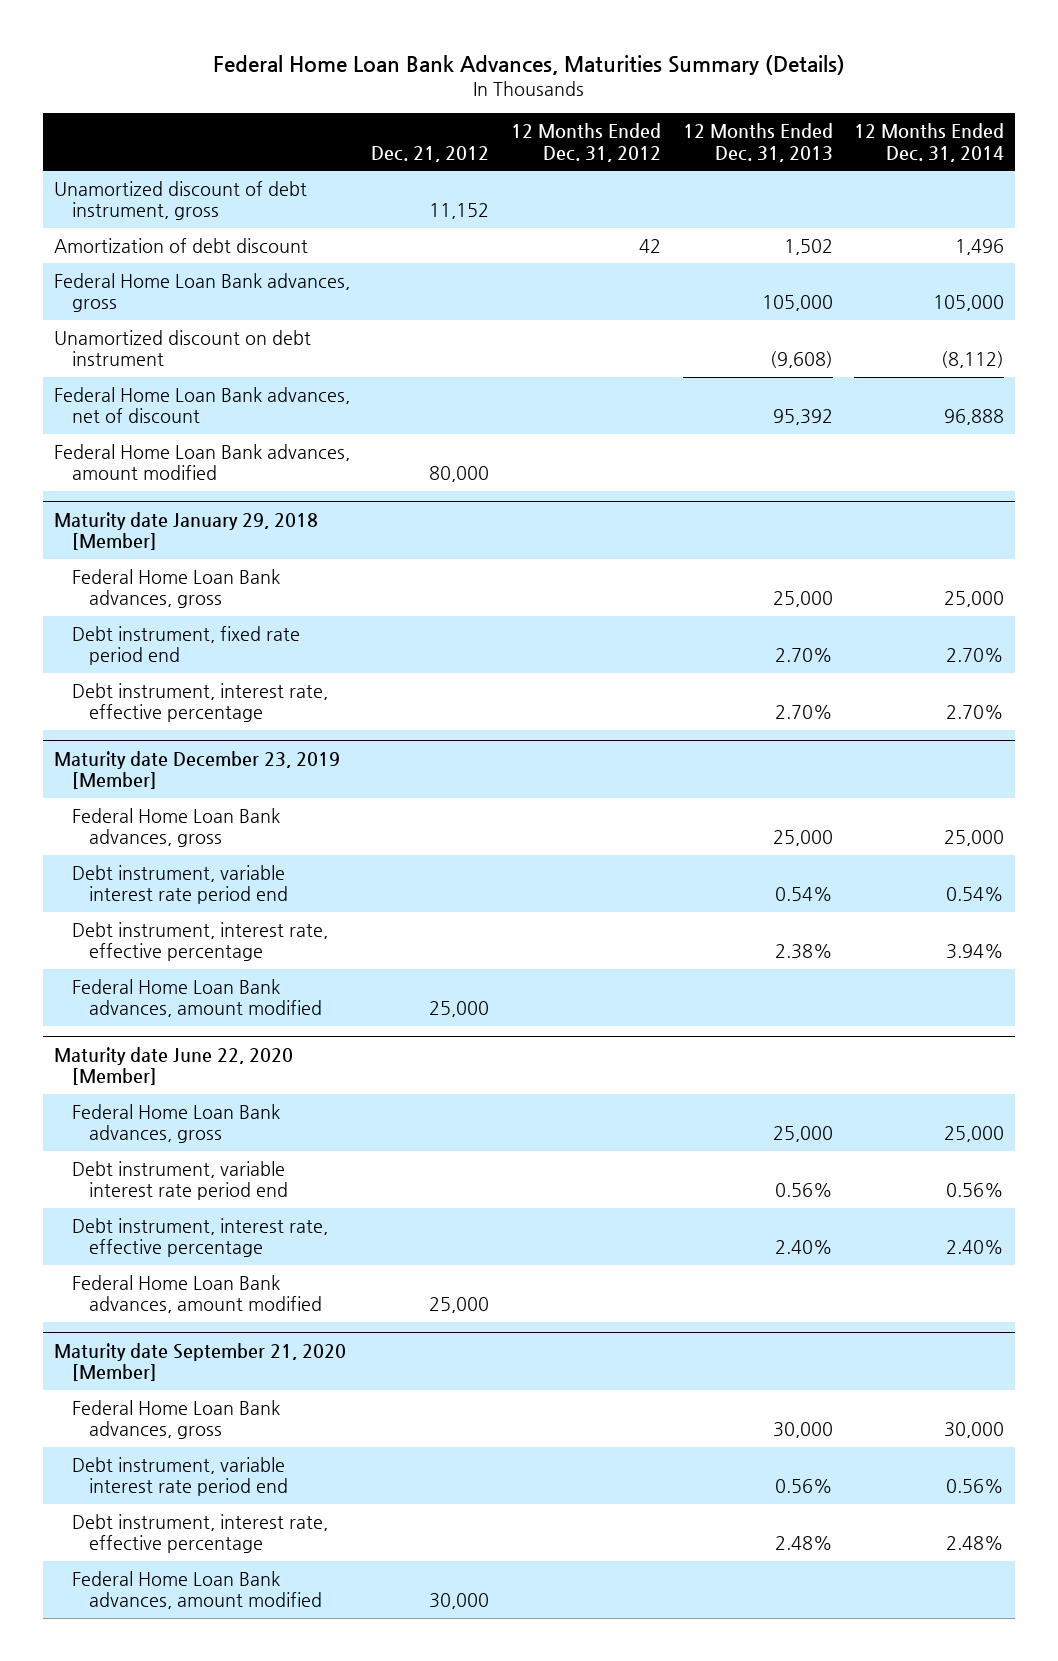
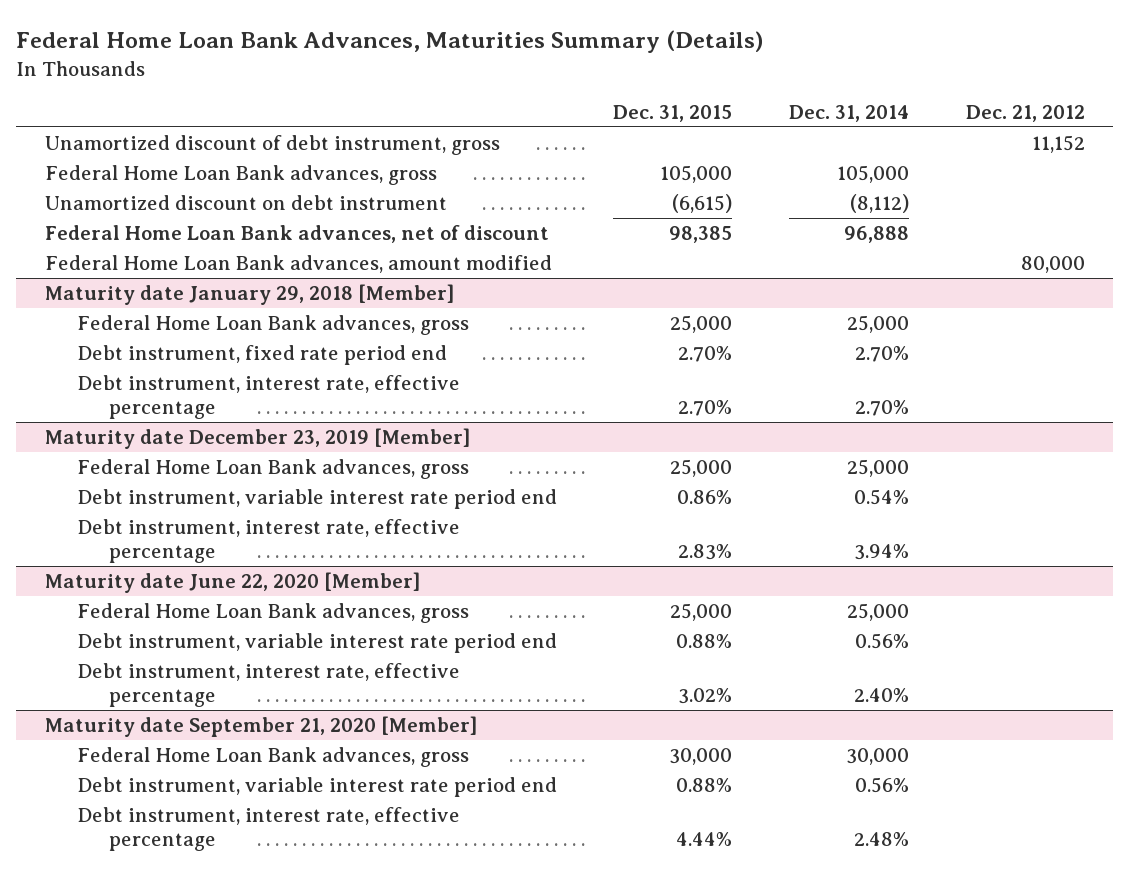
- | Dec. 21, 2012 | 12 Months Ended Dec. 31, 2012 | 12 Months Ended Dec. 31, 2013 | 12 Months Ended Dec. 31, 2014
+ | Dec. 31, 2015 | Dec. 31, 2014 | Dec. 21, 2012
- Amortization of debt discount | | 42 | 1,502 | 1,496
@ Maturity date December 23, 2019 [Member]
- Federal Home Loan Bank advances, amount modified | 25,000 | | |
@ Maturity date June 22, 2020 [Member]
- Federal Home Loan Bank advances, amount modified | 25,000 | | |
@ Maturity date September 21, 2020 [Member]
- Federal Home Loan Bank advances, amount modified | 30,000 | | |

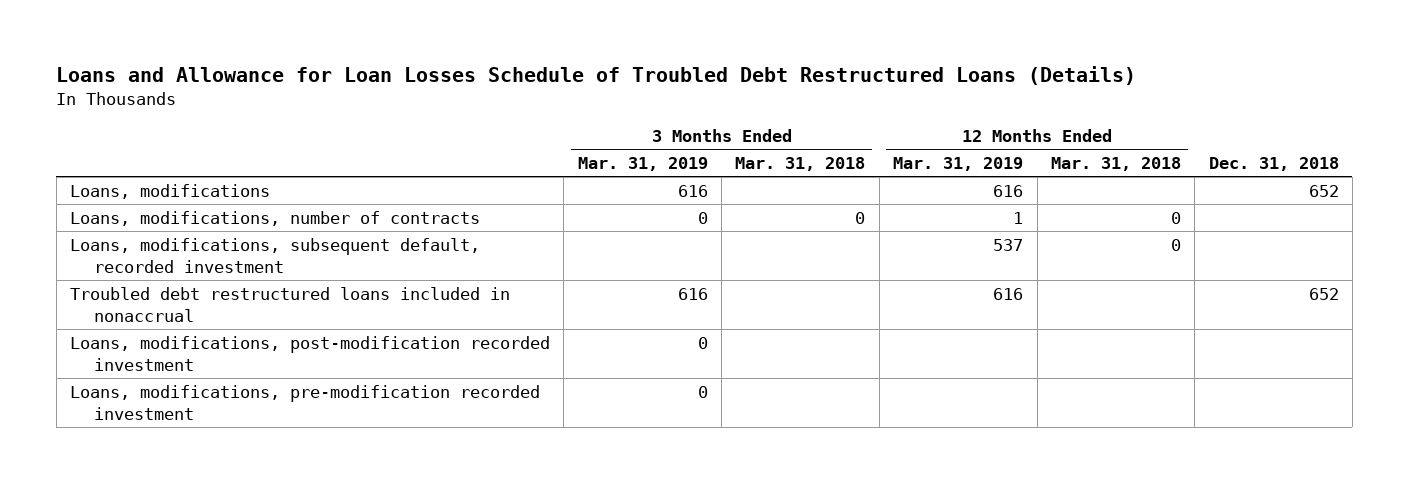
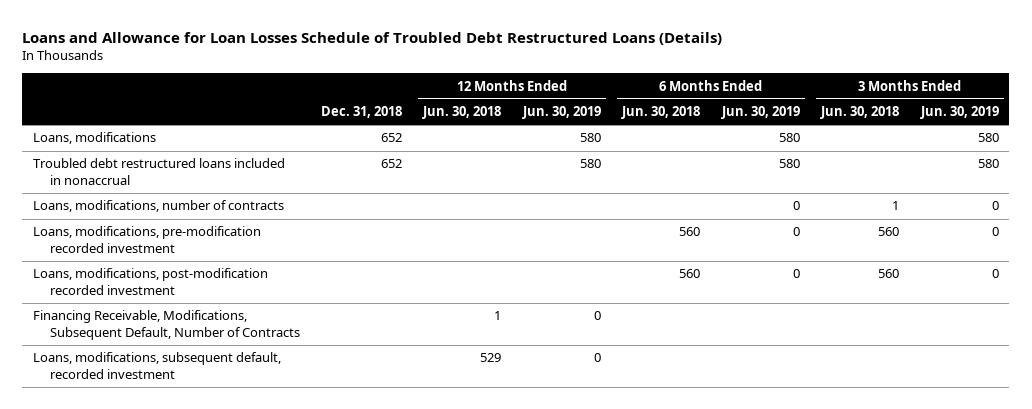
- | 3 Months Ended Mar. 31, 2019 | 3 Months Ended Mar. 31, 2018 | 12 Months Ended Mar. 31, 2019 | 12 Months Ended Mar. 31, 2018 | Dec. 31, 2018
+ | Dec. 31, 2018 | 12 Months Ended Jun. 30, 2018 | 12 Months Ended Jun. 30, 2019 | 6 Months Ended Jun. 30, 2018 | 6 Months Ended Jun. 30, 2019 | 3 Months Ended Jun. 30, 2018 | 3 Months Ended Jun. 30, 2019
moved down: Loans, modifications, number of contracts | | | | | 0 | 1 | 0
moved down: Loans, modifications, post-modification recorded investment | | | | 560 | 0 | 560 | 0
+ Financing Receivable, Modifications, Subsequent Default, Number of Contracts | | 1 | 0 | | | |
moved down: Loans, modifications, subsequent default, recorded investment | | 529 | 0 | | | |

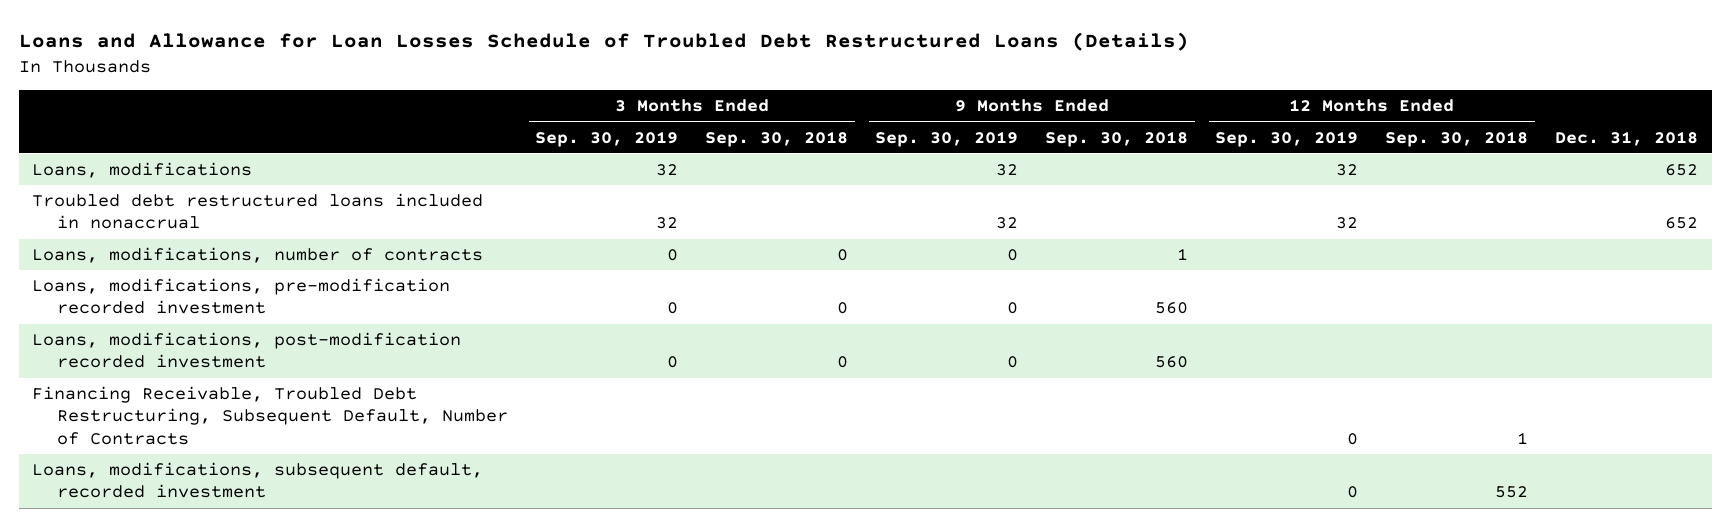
- | Dec. 31, 2018 | 12 Months Ended Jun. 30, 2018 | 12 Months Ended Jun. 30, 2019 | 6 Months Ended Jun. 30, 2018 | 6 Months Ended Jun. 30, 2019 | 3 Months Ended Jun. 30, 2018 | 3 Months Ended Jun. 30, 2019
+ | 3 Months Ended Sep. 30, 2019 | 3 Months Ended Sep. 30, 2018 | 9 Months Ended Sep. 30, 2019 | 9 Months Ended Sep. 30, 2018 | 12 Months Ended Sep. 30, 2019 | 12 Months Ended Sep. 30, 2018 | Dec. 31, 2018
- Financing Receivable, Modifications, Subsequent Default, Number of Contracts | | 1 | 0 | | | |
+ Financing Receivable, Troubled Debt Restructuring, Subsequent Default, Number of Contracts | | | | | 0 | 1 |

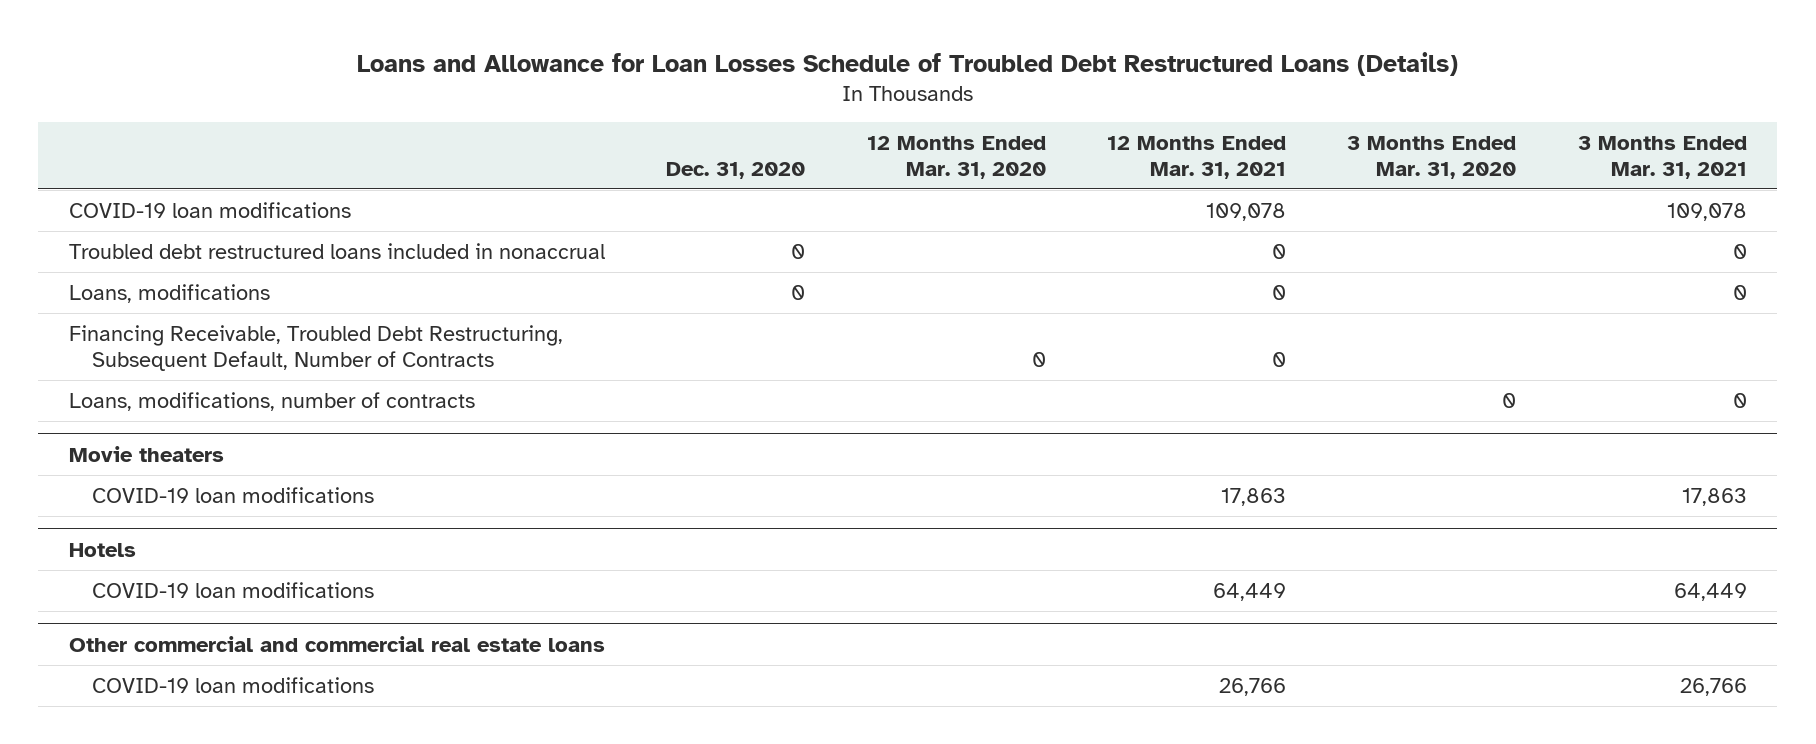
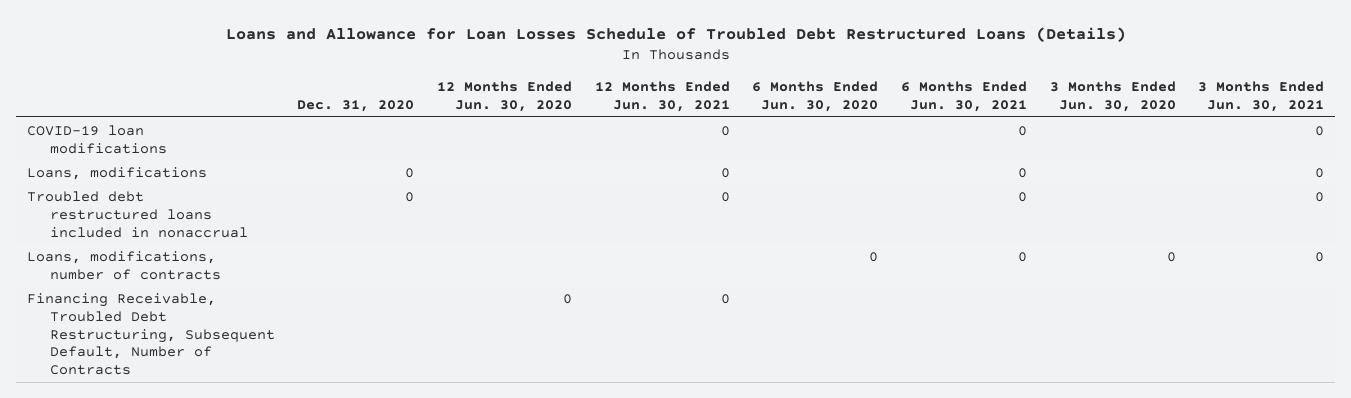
- | Dec. 31, 2020 | 12 Months Ended Mar. 31, 2020 | 12 Months Ended Mar. 31, 2021 | 3 Months Ended Mar. 31, 2020 | 3 Months Ended Mar. 31, 2021
+ | Dec. 31, 2020 | 12 Months Ended Jun. 30, 2020 | 12 Months Ended Jun. 30, 2021 | 6 Months Ended Jun. 30, 2020 | 6 Months Ended Jun. 30, 2021 | 3 Months Ended Jun. 30, 2020 | 3 Months Ended Jun. 30, 2021
moved down: Troubled debt restructured loans included in nonaccrual | 0 | | 0 | | 0 | | 0
- Movie theaters
- COVID-19 loan modifications | | | 17,863 | | 17,863
- Hotels
- COVID-19 loan modifications | | | 64,449 | | 64,449
- Other commercial and commercial real estate loans
- COVID-19 loan modifications | | | 26,766 | | 26,766
moved down: Financing Receivable, Troubled Debt Restructuring, Subsequent Default, Number of Contracts | | 0 | 0 | | | |

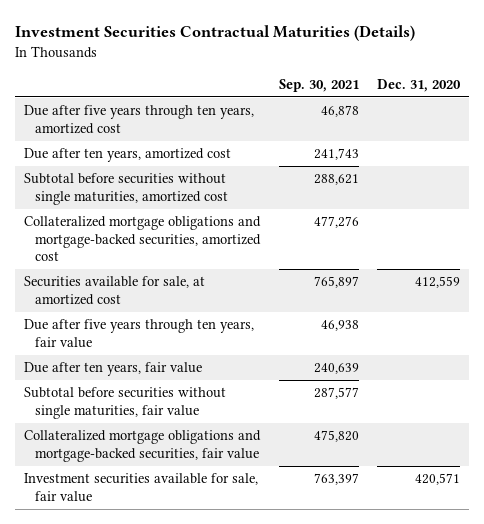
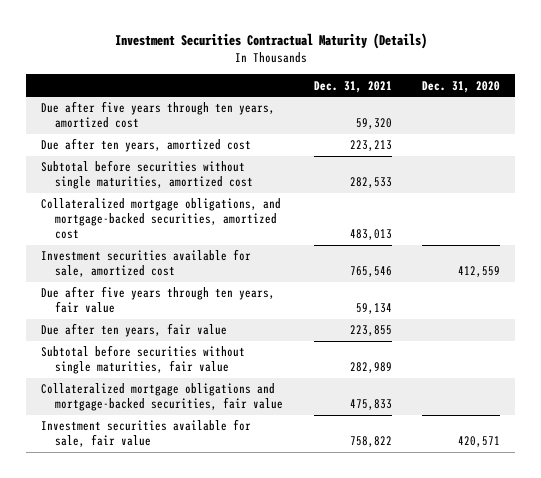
- Investment Securities Contractual Maturities (Details)
+ Investment Securities Contractual Maturity (Details)
- | Sep. 30, 2021 | Dec. 31, 2020
+ | Dec. 31, 2021 | Dec. 31, 2020
- Collateralized mortgage obligations and mortgage-backed securities, amortized cost | 477,276 |
- Securities available for sale, at amortized cost | 765,897 | 412,559
+ Collateralized mortgage obligations, and mortgage-backed securities, amortized cost | 483,013 |
+ Investment securities available for sale, amortized cost | 765,546 | 412,559

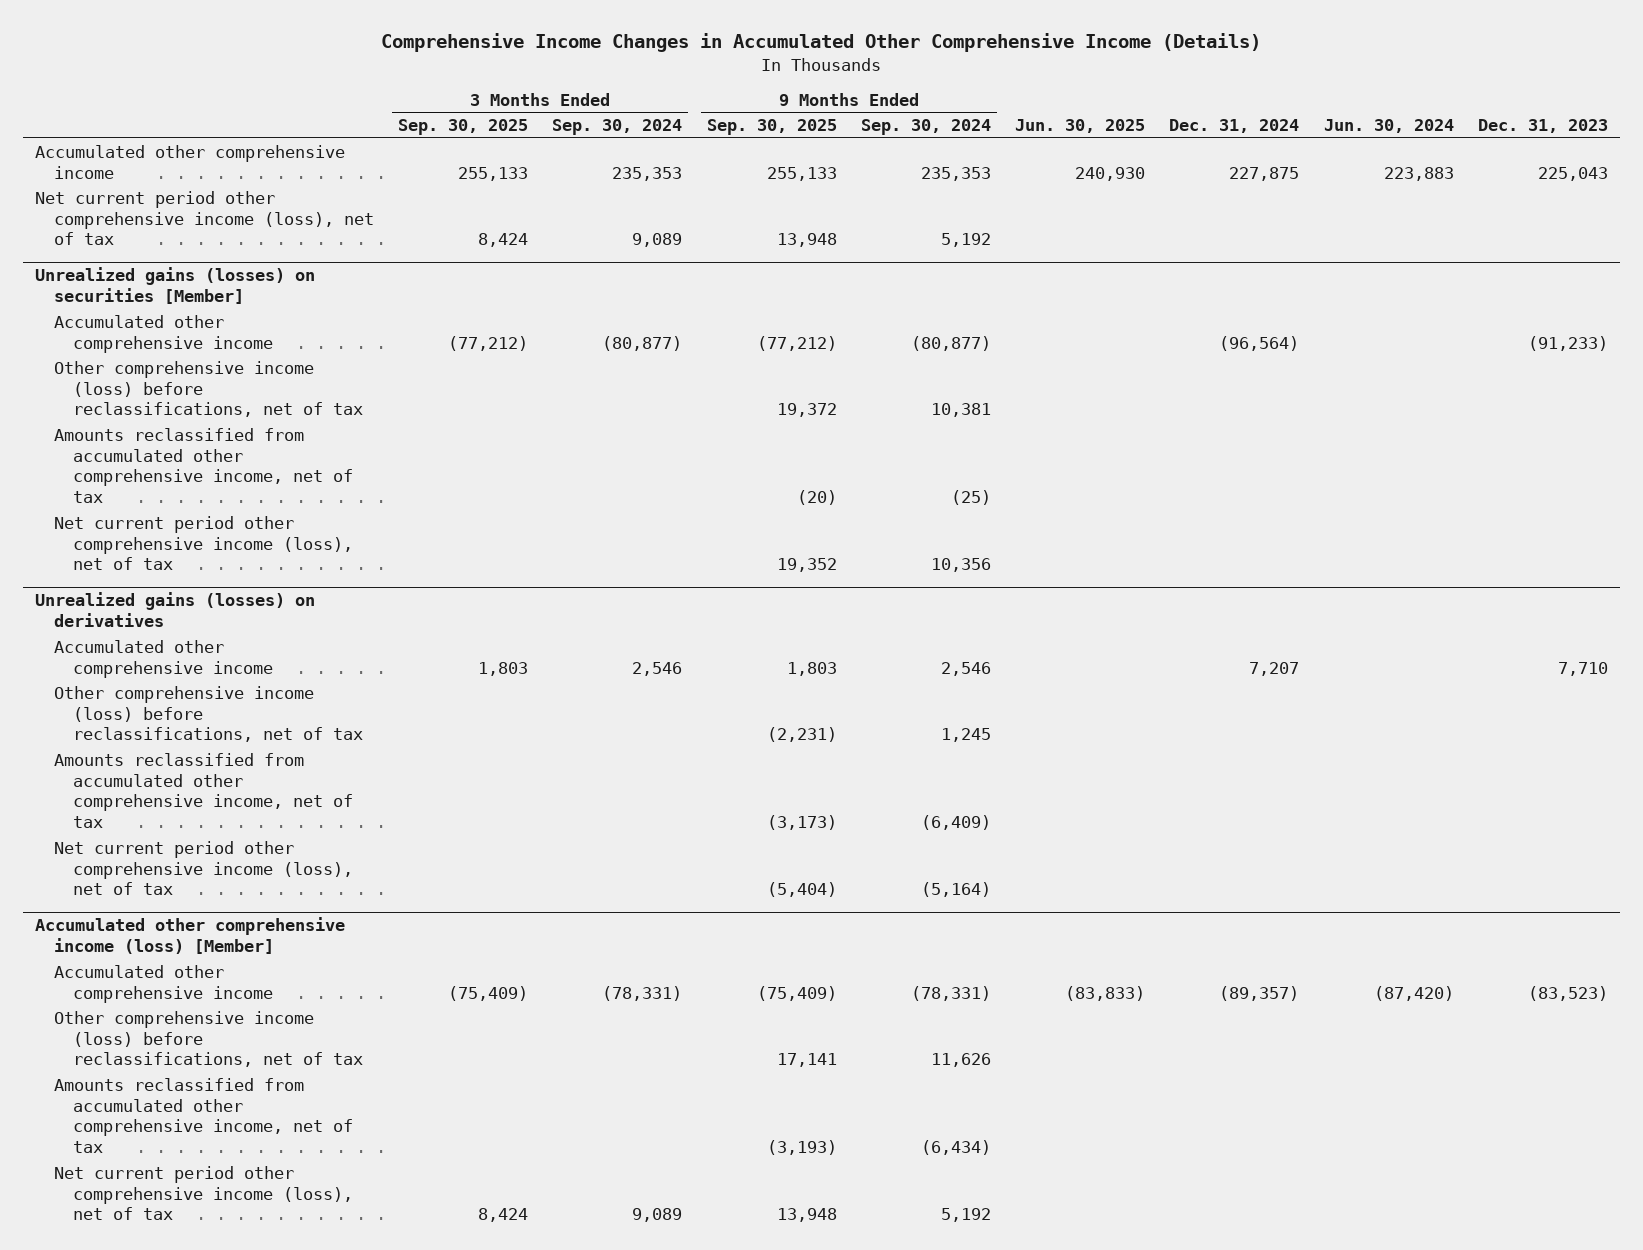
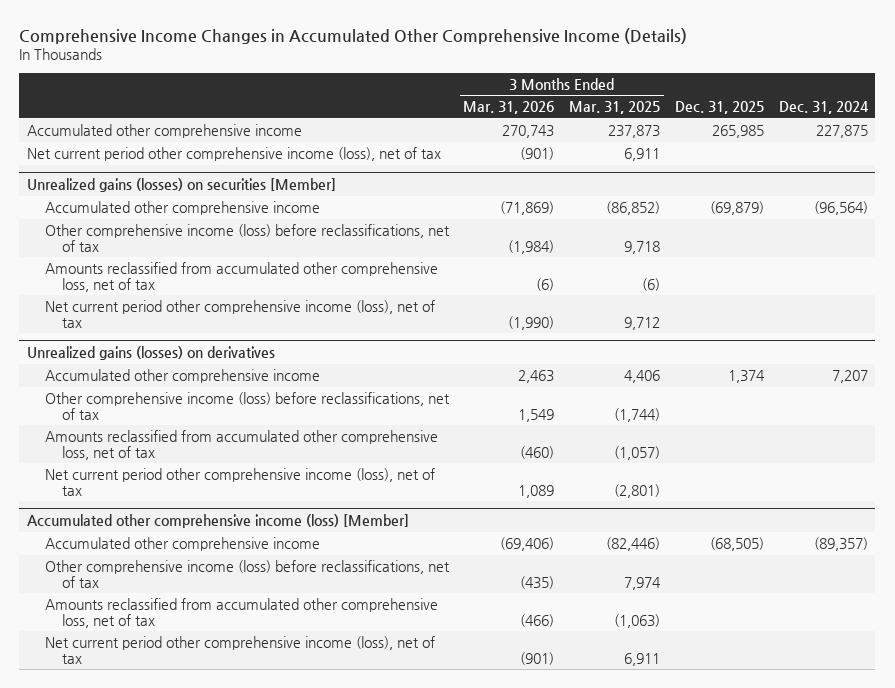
- | 3 Months Ended Sep. 30, 2025 | 3 Months Ended Sep. 30, 2024 | 9 Months Ended Sep. 30, 2025 | 9 Months Ended Sep. 30, 2024 | Jun. 30, 2025 | Dec. 31, 2024 | Jun. 30, 2024 | Dec. 31, 2023
+ | 3 Months Ended Mar. 31, 2026 | 3 Months Ended Mar. 31, 2025 | Dec. 31, 2025 | Dec. 31, 2024
@ Unrealized gains (losses) on securities [Member]
- Amounts reclassified from accumulated other comprehensive income, net of tax | | | (20) | (25) | | | |
+ Amounts reclassified from accumulated other comprehensive loss, net of tax | (6) | (6) | |
@ Unrealized gains (losses) on derivatives
- Amounts reclassified from accumulated other comprehensive income, net of tax | | | (3,173) | (6,409) | | | |
+ Amounts reclassified from accumulated other comprehensive loss, net of tax | (460) | (1,057) | |
@ Accumulated other comprehensive income (loss) [Member]
- Amounts reclassified from accumulated other comprehensive income, net of tax | | | (3,193) | (6,434) | | | |
+ Amounts reclassified from accumulated other comprehensive loss, net of tax | (466) | (1,063) | |

